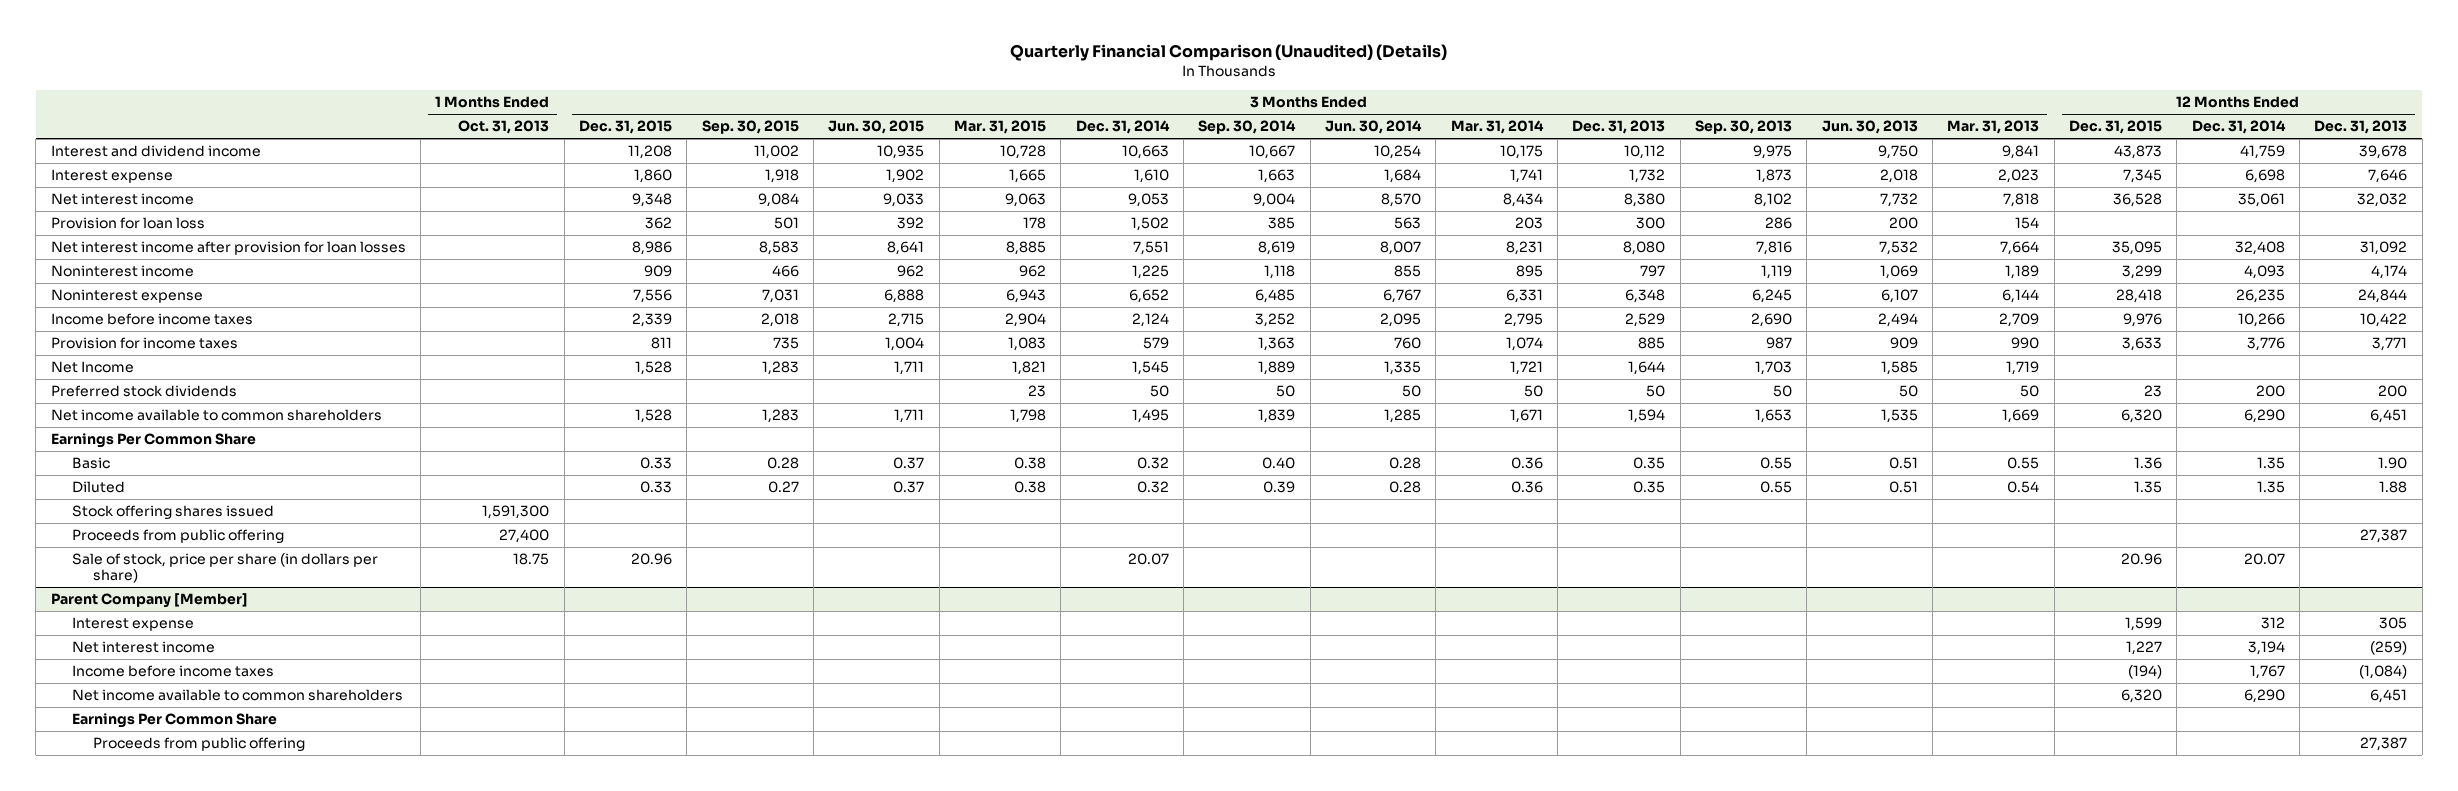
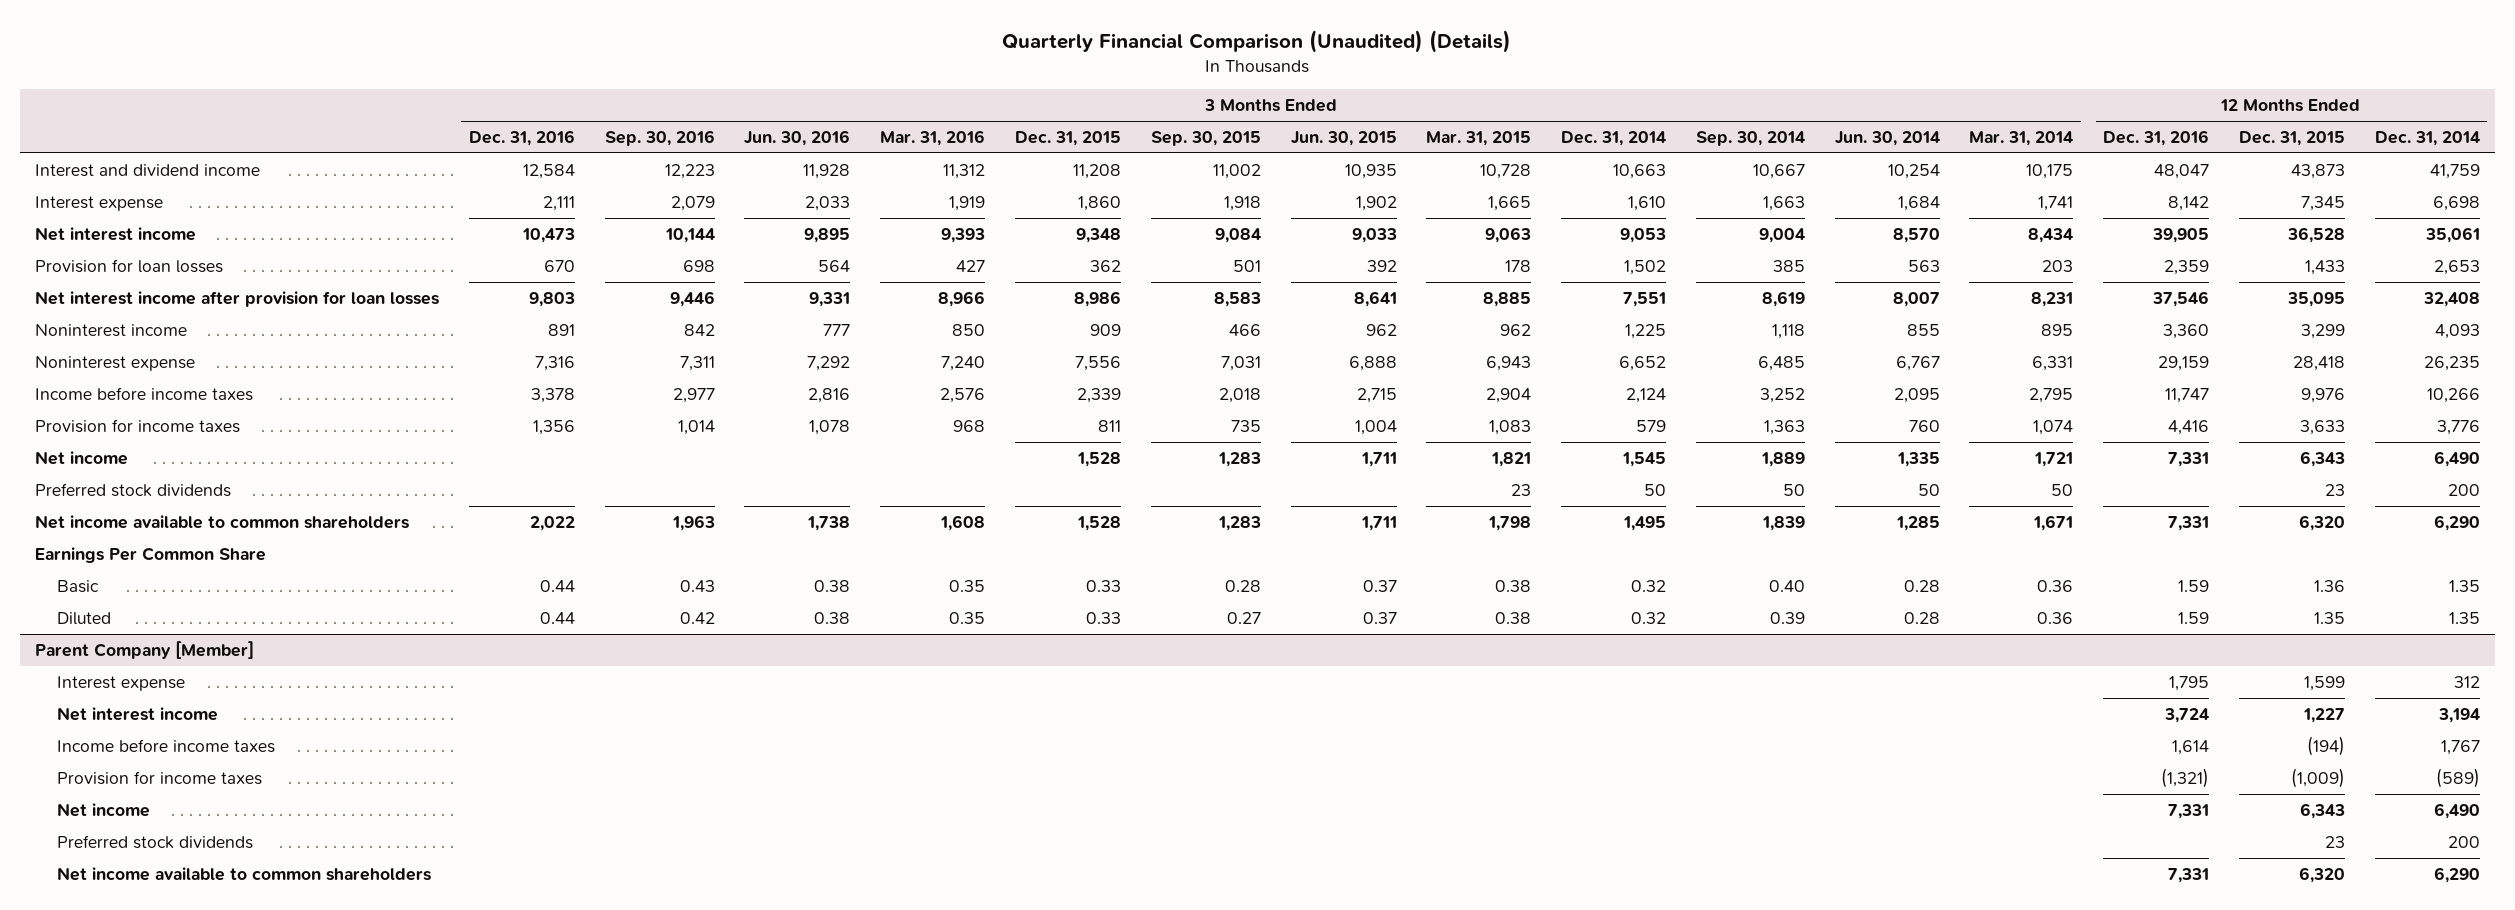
- | 1 Months Ended Oct. 31, 2013 | 3 Months Ended Dec. 31, 2015 | 3 Months Ended Sep. 30, 2015 | 3 Months Ended Jun. 30, 2015 | 3 Months Ended Mar. 31, 2015 | 3 Months Ended Dec. 31, 2014 | 3 Months Ended Sep. 30, 2014 | 3 Months Ended Jun. 30, 2014 | 3 Months Ended Mar. 31, 2014 | 3 Months Ended Dec. 31, 2013 | 3 Months Ended Sep. 30, 2013 | 3 Months Ended Jun. 30, 2013 | 3 Months Ended Mar. 31, 2013 | 12 Months Ended Dec. 31, 2015 | 12 Months Ended Dec. 31, 2014 | 12 Months Ended Dec. 31, 2013
+ | 3 Months Ended Dec. 31, 2016 | 3 Months Ended Sep. 30, 2016 | 3 Months Ended Jun. 30, 2016 | 3 Months Ended Mar. 31, 2016 | 3 Months Ended Dec. 31, 2015 | 3 Months Ended Sep. 30, 2015 | 3 Months Ended Jun. 30, 2015 | 3 Months Ended Mar. 31, 2015 | 3 Months Ended Dec. 31, 2014 | 3 Months Ended Sep. 30, 2014 | 3 Months Ended Jun. 30, 2014 | 3 Months Ended Mar. 31, 2014 | 12 Months Ended Dec. 31, 2016 | 12 Months Ended Dec. 31, 2015 | 12 Months Ended Dec. 31, 2014
- Provision for loan loss | | 362 | 501 | 392 | 178 | 1,502 | 385 | 563 | 203 | 300 | 286 | 200 | 154 | | |
+ Provision for loan losses | 670 | 698 | 564 | 427 | 362 | 501 | 392 | 178 | 1,502 | 385 | 563 | 203 | 2,359 | 1,433 | 2,653
- Net Income | | 1,528 | 1,283 | 1,711 | 1,821 | 1,545 | 1,889 | 1,335 | 1,721 | 1,644 | 1,703 | 1,585 | 1,719 | | |
+ Net income | | | | | 1,528 | 1,283 | 1,711 | 1,821 | 1,545 | 1,889 | 1,335 | 1,721 | 7,331 | 6,343 | 6,490
- Stock offering shares issued | 1,591,300 | | | | | | | | | | | | | | |
- Proceeds from public offering | 27,400 | | | | | | | | | | | | | | | 27,387
- Sale of stock, price per share (in dollars per share) | 18.75 | 20.96 | | | | 20.07 | | | | | | | | 20.96 | 20.07 |
@ Parent Company [Member]
+ Provision for income taxes | | | | | | | | | | | | | (1,321) | (1,009) | (589)
+ Net income | | | | | | | | | | | | | 7,331 | 6,343 | 6,490
+ Preferred stock dividends | | | | | | | | | | | | | | 23 | 200
- Earnings Per Common Share
- Proceeds from public offering | | | | | | | | | | | | | | | | 27,387

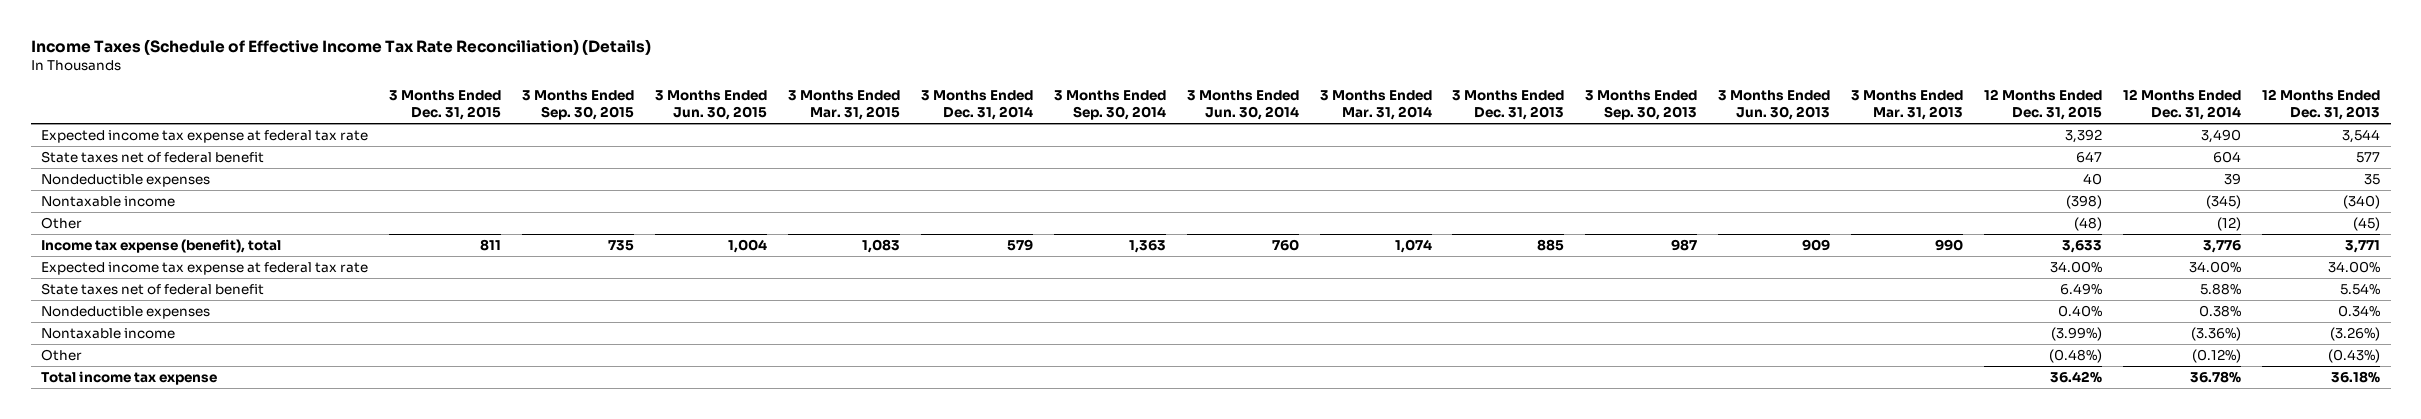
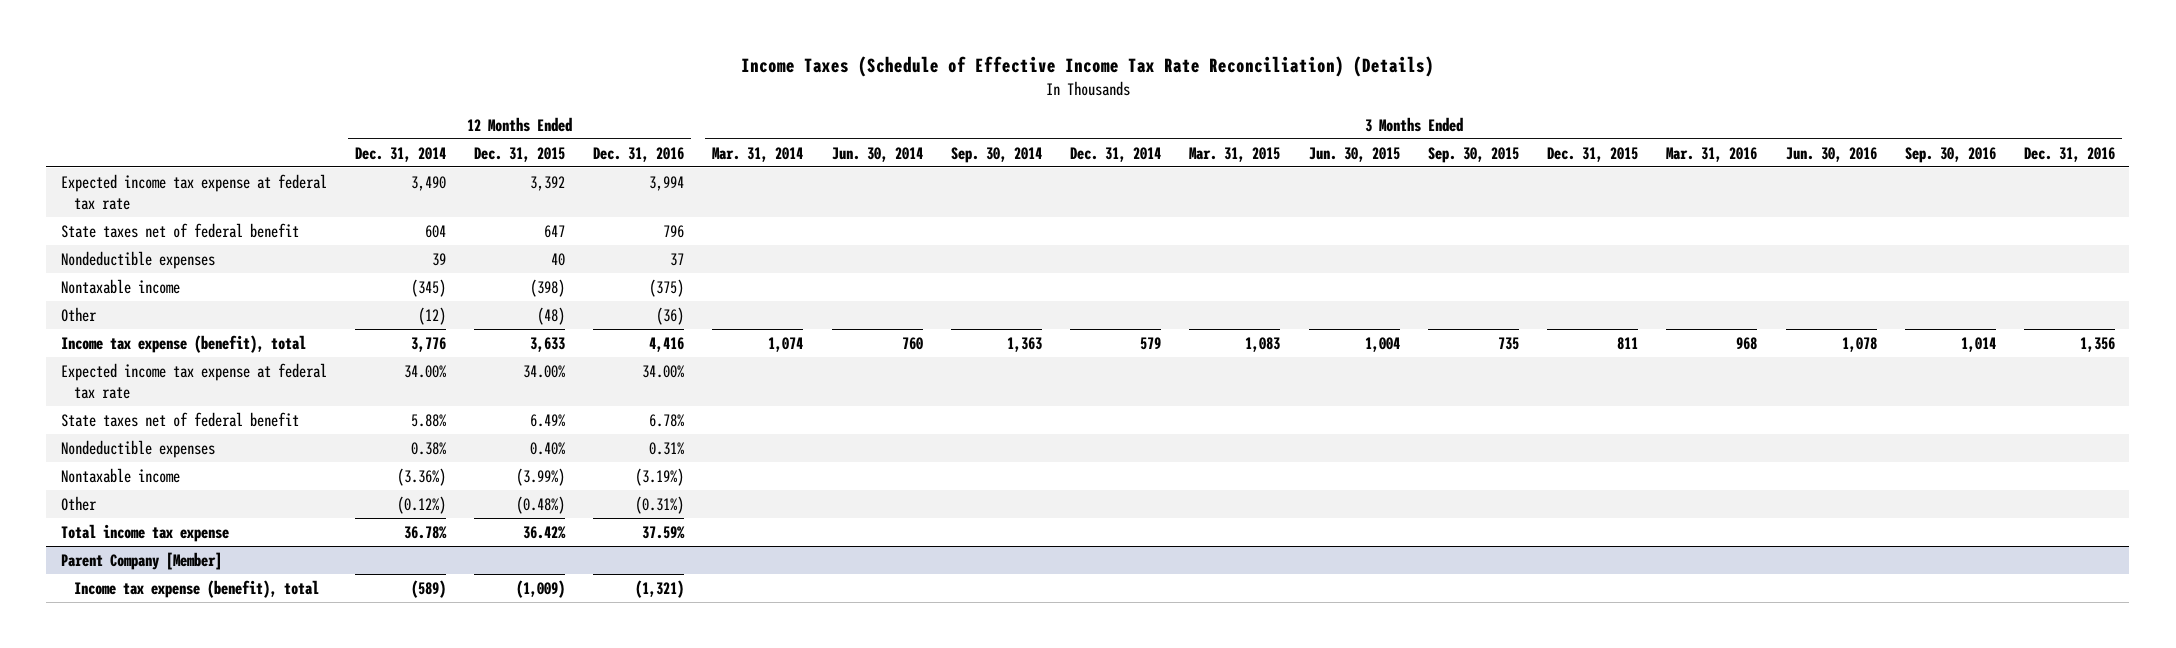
- | 3 Months Ended Dec. 31, 2015 | 3 Months Ended Sep. 30, 2015 | 3 Months Ended Jun. 30, 2015 | 3 Months Ended Mar. 31, 2015 | 3 Months Ended Dec. 31, 2014 | 3 Months Ended Sep. 30, 2014 | 3 Months Ended Jun. 30, 2014 | 3 Months Ended Mar. 31, 2014 | 3 Months Ended Dec. 31, 2013 | 3 Months Ended Sep. 30, 2013 | 3 Months Ended Jun. 30, 2013 | 3 Months Ended Mar. 31, 2013 | 12 Months Ended Dec. 31, 2015 | 12 Months Ended Dec. 31, 2014 | 12 Months Ended Dec. 31, 2013
+ | 12 Months Ended Dec. 31, 2014 | 12 Months Ended Dec. 31, 2015 | 12 Months Ended Dec. 31, 2016 | 3 Months Ended Mar. 31, 2014 | 3 Months Ended Jun. 30, 2014 | 3 Months Ended Sep. 30, 2014 | 3 Months Ended Dec. 31, 2014 | 3 Months Ended Mar. 31, 2015 | 3 Months Ended Jun. 30, 2015 | 3 Months Ended Sep. 30, 2015 | 3 Months Ended Dec. 31, 2015 | 3 Months Ended Mar. 31, 2016 | 3 Months Ended Jun. 30, 2016 | 3 Months Ended Sep. 30, 2016 | 3 Months Ended Dec. 31, 2016
+ Parent Company [Member]
+ Income tax expense (benefit), total | (589) | (1,009) | (1,321) | | | | | | | | | | | |

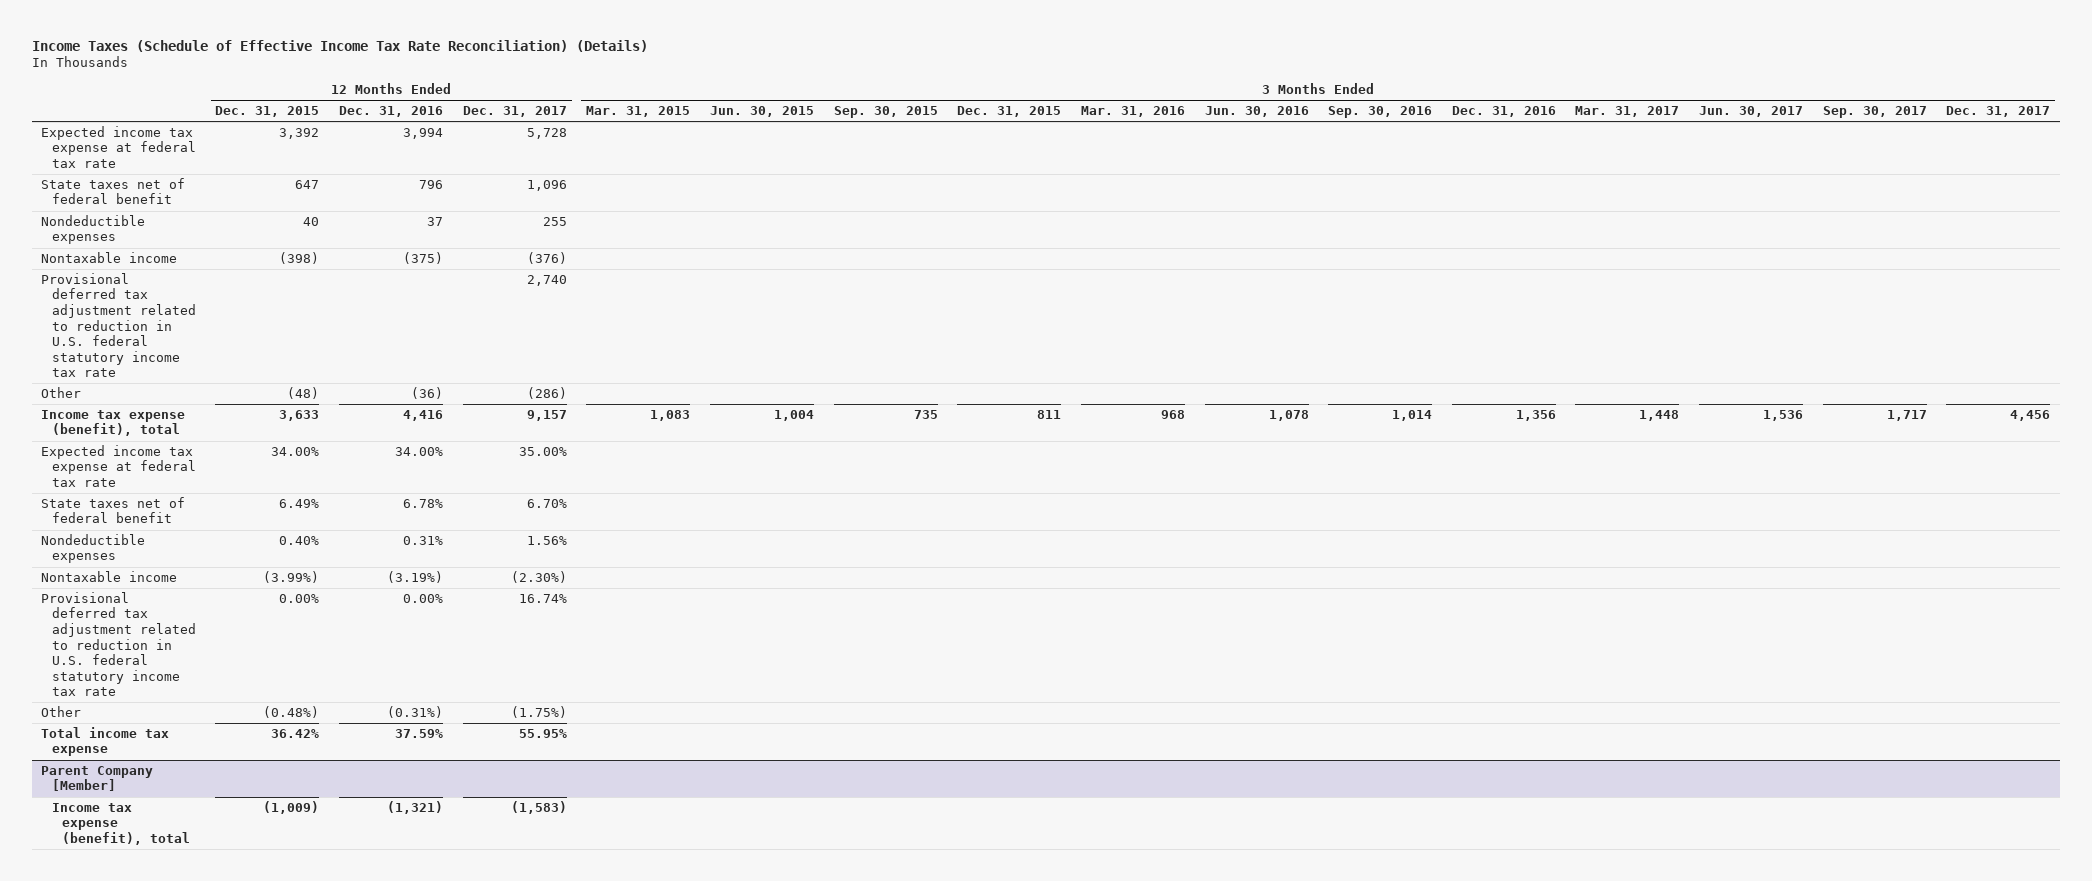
- | 12 Months Ended Dec. 31, 2014 | 12 Months Ended Dec. 31, 2015 | 12 Months Ended Dec. 31, 2016 | 3 Months Ended Mar. 31, 2014 | 3 Months Ended Jun. 30, 2014 | 3 Months Ended Sep. 30, 2014 | 3 Months Ended Dec. 31, 2014 | 3 Months Ended Mar. 31, 2015 | 3 Months Ended Jun. 30, 2015 | 3 Months Ended Sep. 30, 2015 | 3 Months Ended Dec. 31, 2015 | 3 Months Ended Mar. 31, 2016 | 3 Months Ended Jun. 30, 2016 | 3 Months Ended Sep. 30, 2016 | 3 Months Ended Dec. 31, 2016
+ | 12 Months Ended Dec. 31, 2015 | 12 Months Ended Dec. 31, 2016 | 12 Months Ended Dec. 31, 2017 | 3 Months Ended Mar. 31, 2015 | 3 Months Ended Jun. 30, 2015 | 3 Months Ended Sep. 30, 2015 | 3 Months Ended Dec. 31, 2015 | 3 Months Ended Mar. 31, 2016 | 3 Months Ended Jun. 30, 2016 | 3 Months Ended Sep. 30, 2016 | 3 Months Ended Dec. 31, 2016 | 3 Months Ended Mar. 31, 2017 | 3 Months Ended Jun. 30, 2017 | 3 Months Ended Sep. 30, 2017 | 3 Months Ended Dec. 31, 2017
+ Provisional deferred tax adjustment related to reduction in U.S. federal statutory income tax rate | | | 2,740 | | | | | | | | | | | |
+ Provisional deferred tax adjustment related to reduction in U.S. federal statutory income tax rate | 0.00% | 0.00% | 16.74% | | | | | | | | | | | |

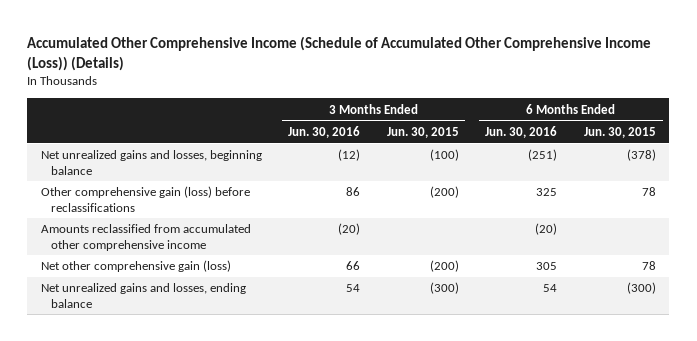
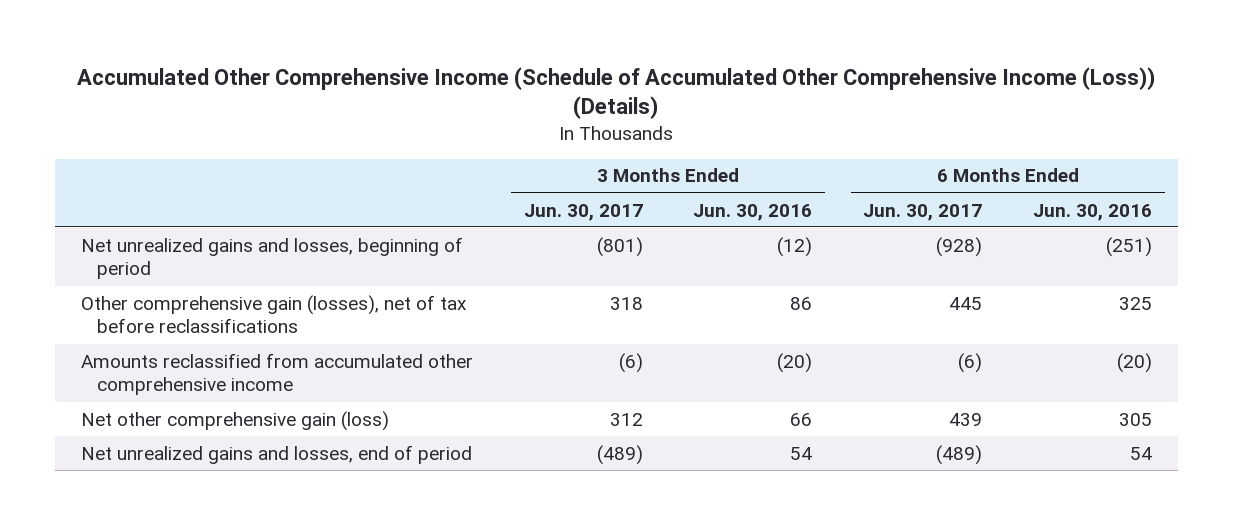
- | 3 Months Ended Jun. 30, 2016 | 3 Months Ended Jun. 30, 2015 | 6 Months Ended Jun. 30, 2016 | 6 Months Ended Jun. 30, 2015
+ | 3 Months Ended Jun. 30, 2017 | 3 Months Ended Jun. 30, 2016 | 6 Months Ended Jun. 30, 2017 | 6 Months Ended Jun. 30, 2016
- Net unrealized gains and losses, beginning balance | (12) | (100) | (251) | (378)
- Other comprehensive gain (loss) before reclassifications | 86 | (200) | 325 | 78
+ Net unrealized gains and losses, beginning of period | (801) | (12) | (928) | (251)
+ Other comprehensive gain (losses), net of tax before reclassifications | 318 | 86 | 445 | 325
- Net unrealized gains and losses, ending balance | 54 | (300) | 54 | (300)
+ Net unrealized gains and losses, end of period | (489) | 54 | (489) | 54

